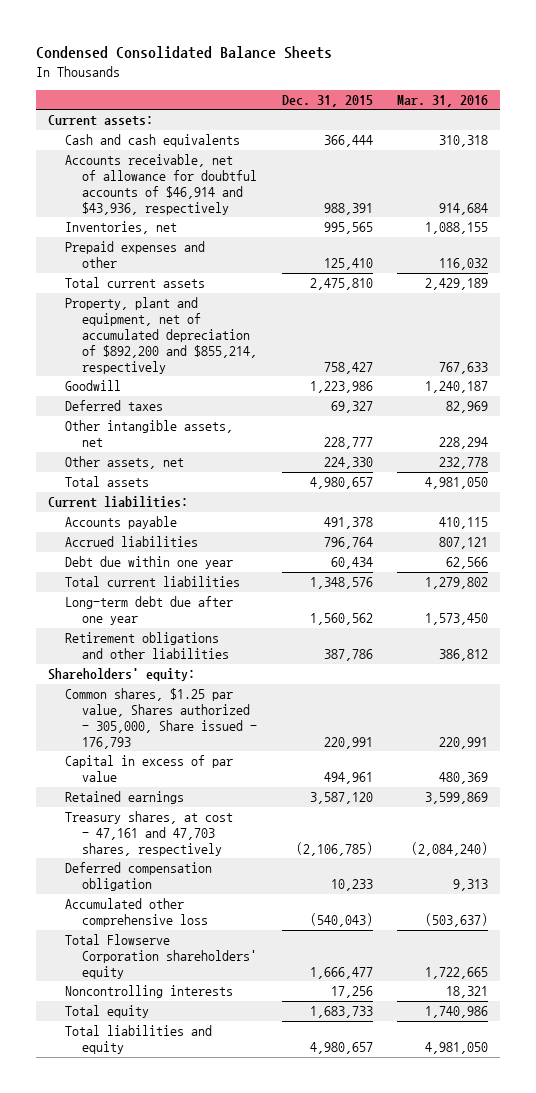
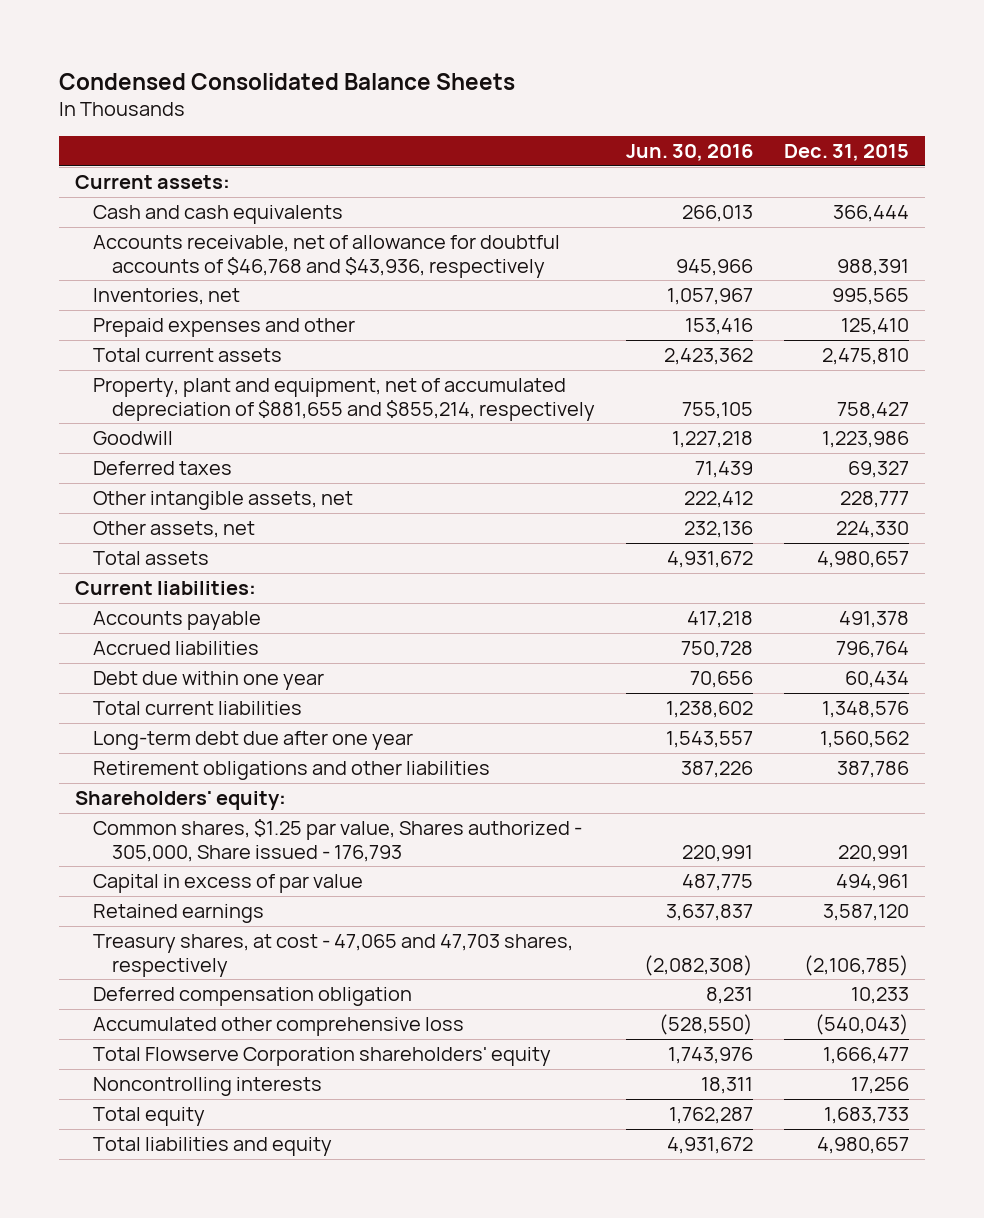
- | Dec. 31, 2015 | Mar. 31, 2016
+ | Jun. 30, 2016 | Dec. 31, 2015
- Accounts receivable, net of allowance for doubtful accounts of $46,914 and $43,936, respectively | 988,391 | 914,684
+ Accounts receivable, net of allowance for doubtful accounts of $46,768 and $43,936, respectively | 945,966 | 988,391
- Property, plant and equipment, net of accumulated depreciation of $892,200 and $855,214, respectively | 758,427 | 767,633
+ Property, plant and equipment, net of accumulated depreciation of $881,655 and $855,214, respectively | 755,105 | 758,427
- Treasury shares, at cost - 47,161 and 47,703 shares, respectively | (2,106,785) | (2,084,240)
+ Treasury shares, at cost - 47,065 and 47,703 shares, respectively | (2,082,308) | (2,106,785)

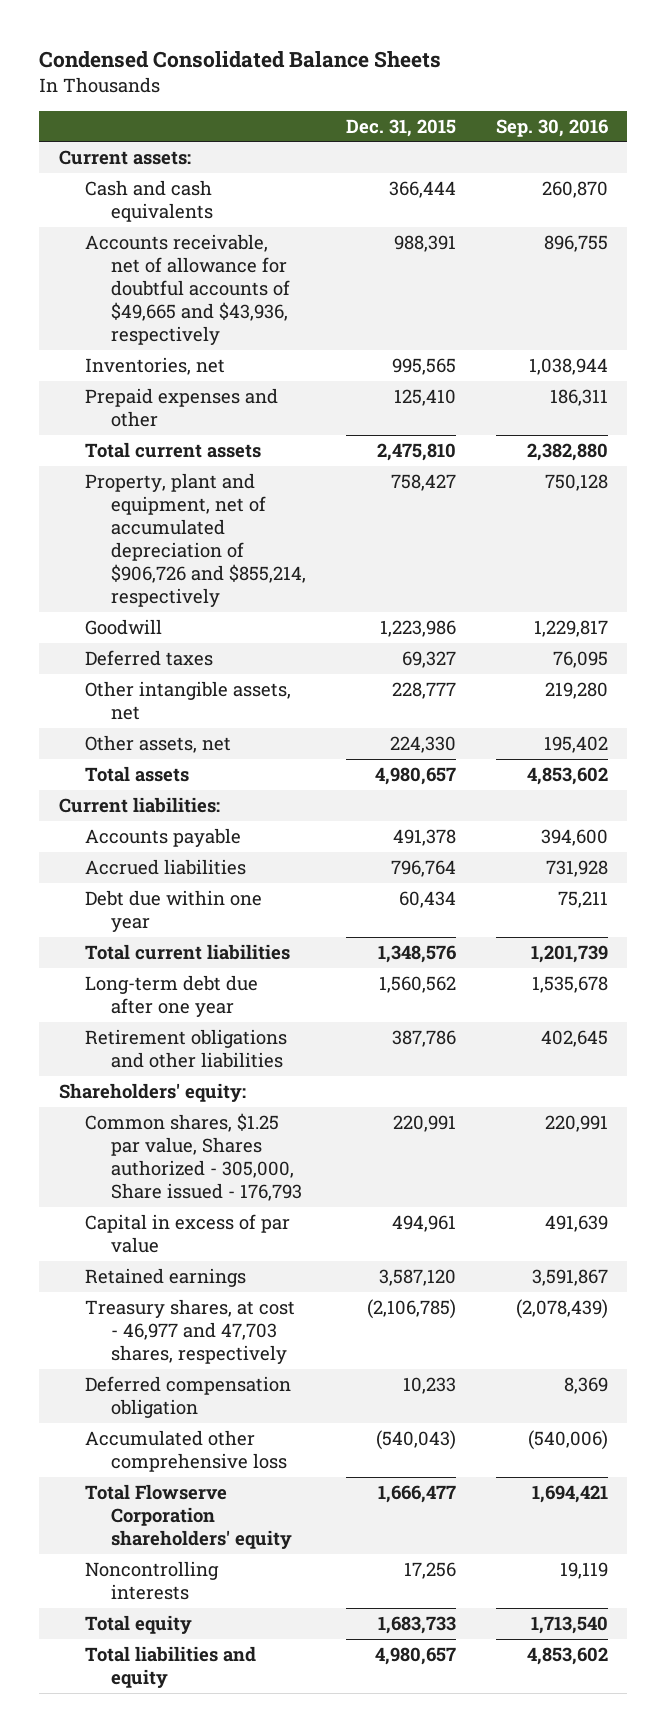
- | Jun. 30, 2016 | Dec. 31, 2015
+ | Dec. 31, 2015 | Sep. 30, 2016
- Accounts receivable, net of allowance for doubtful accounts of $46,768 and $43,936, respectively | 945,966 | 988,391
+ Accounts receivable, net of allowance for doubtful accounts of $49,665 and $43,936, respectively | 988,391 | 896,755
- Property, plant and equipment, net of accumulated depreciation of $881,655 and $855,214, respectively | 755,105 | 758,427
+ Property, plant and equipment, net of accumulated depreciation of $906,726 and $855,214, respectively | 758,427 | 750,128
- Treasury shares, at cost - 47,065 and 47,703 shares, respectively | (2,082,308) | (2,106,785)
+ Treasury shares, at cost - 46,977 and 47,703 shares, respectively | (2,106,785) | (2,078,439)

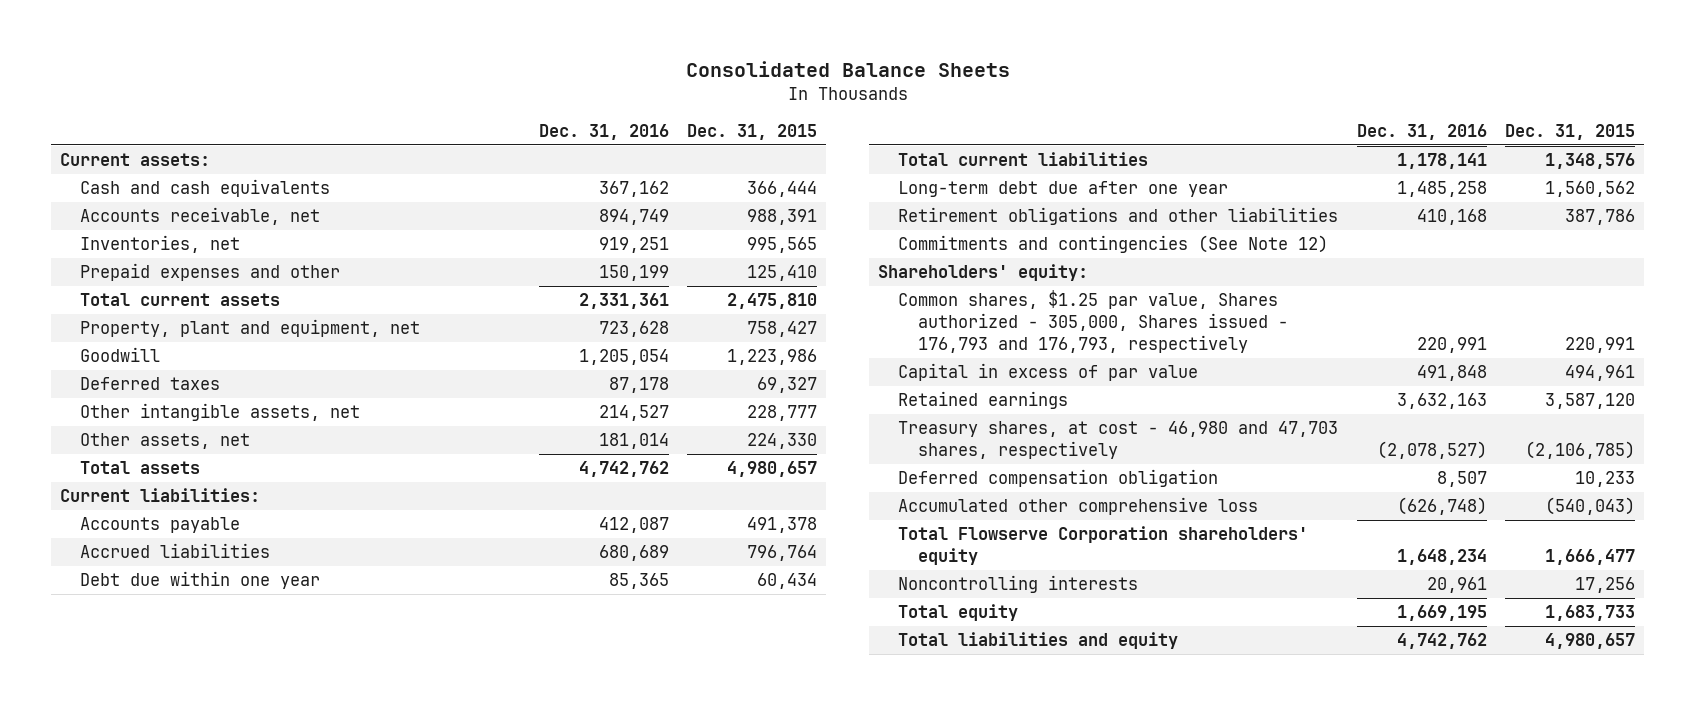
- Condensed Consolidated Balance Sheets
+ Consolidated Balance Sheets
- | Dec. 31, 2015 | Sep. 30, 2016
+ | Dec. 31, 2016 | Dec. 31, 2015
- Accounts receivable, net of allowance for doubtful accounts of $49,665 and $43,936, respectively | 988,391 | 896,755
+ Accounts receivable, net | 894,749 | 988,391
- Property, plant and equipment, net of accumulated depreciation of $906,726 and $855,214, respectively | 758,427 | 750,128
+ Property, plant and equipment, net | 723,628 | 758,427
+ Commitments and contingencies (See Note 12)
- Common shares, $1.25 par value, Shares authorized - 305,000, Share issued - 176,793 | 220,991 | 220,991
+ Common shares, $1.25 par value, Shares authorized - 305,000, Shares issued - 176,793 and 176,793, respectively | 220,991 | 220,991
- Treasury shares, at cost - 46,977 and 47,703 shares, respectively | (2,106,785) | (2,078,439)
+ Treasury shares, at cost - 46,980 and 47,703 shares, respectively | (2,078,527) | (2,106,785)

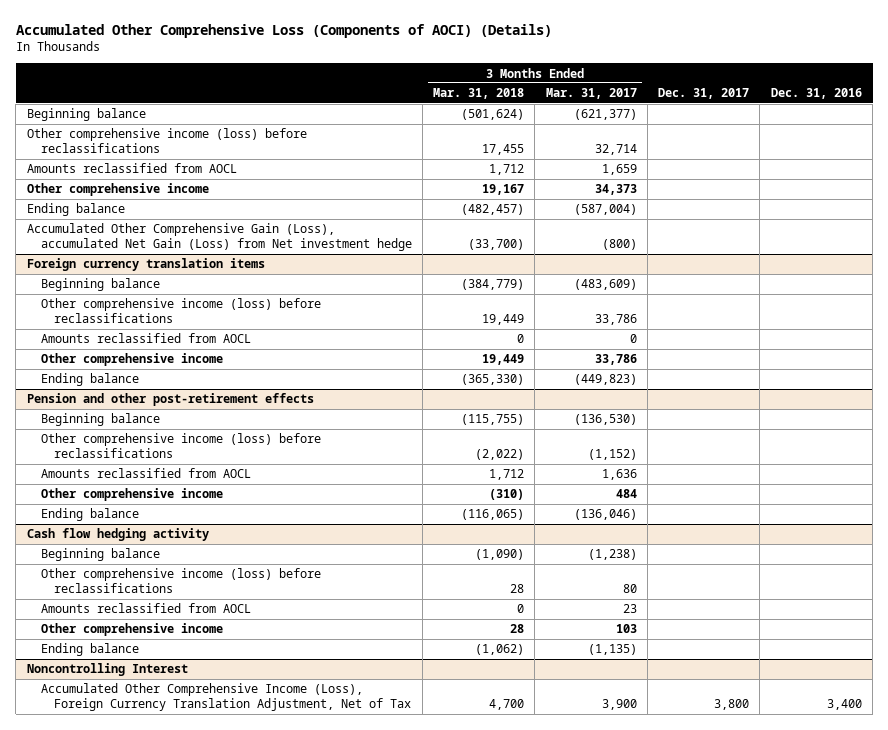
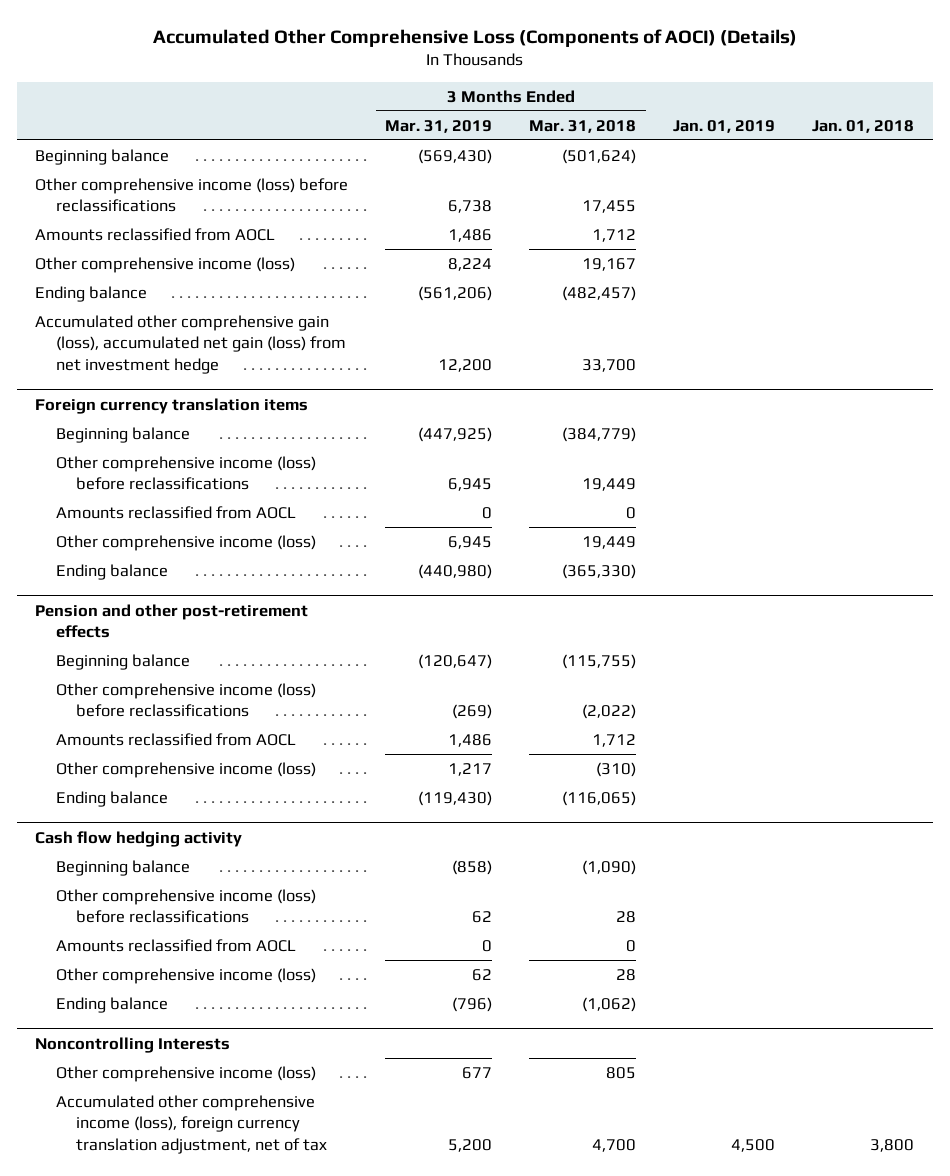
- | 3 Months Ended Mar. 31, 2018 | 3 Months Ended Mar. 31, 2017 | Dec. 31, 2017 | Dec. 31, 2016
+ | 3 Months Ended Mar. 31, 2019 | 3 Months Ended Mar. 31, 2018 | Jan. 01, 2019 | Jan. 01, 2018
- Other comprehensive income | 19,167 | 34,373 | |
+ Other comprehensive income (loss) | 8,224 | 19,167 | |
- Accumulated Other Comprehensive Gain (Loss), accumulated Net Gain (Loss) from Net investment hedge | (33,700) | (800) | |
+ Accumulated other comprehensive gain (loss), accumulated net gain (loss) from net investment hedge | 12,200 | 33,700 | |
@ Foreign currency translation items
- Other comprehensive income | 19,449 | 33,786 | |
+ Other comprehensive income (loss) | 6,945 | 19,449 | |
@ Pension and other post-retirement effects
- Other comprehensive income | (310) | 484 | |
+ Other comprehensive income (loss) | 1,217 | (310) | |
@ Cash flow hedging activity
- Other comprehensive income | 28 | 103 | |
+ Other comprehensive income (loss) | 62 | 28 | |
- Noncontrolling Interest
- Accumulated Other Comprehensive Income (Loss), Foreign Currency Translation Adjustment, Net of Tax | 4,700 | 3,900 | 3,800 | 3,400
+ Noncontrolling Interests
+ Other comprehensive income (loss) | 677 | 805 | |
+ Accumulated other comprehensive income (loss), foreign currency translation adjustment, net of tax | 5,200 | 4,700 | 4,500 | 3,800

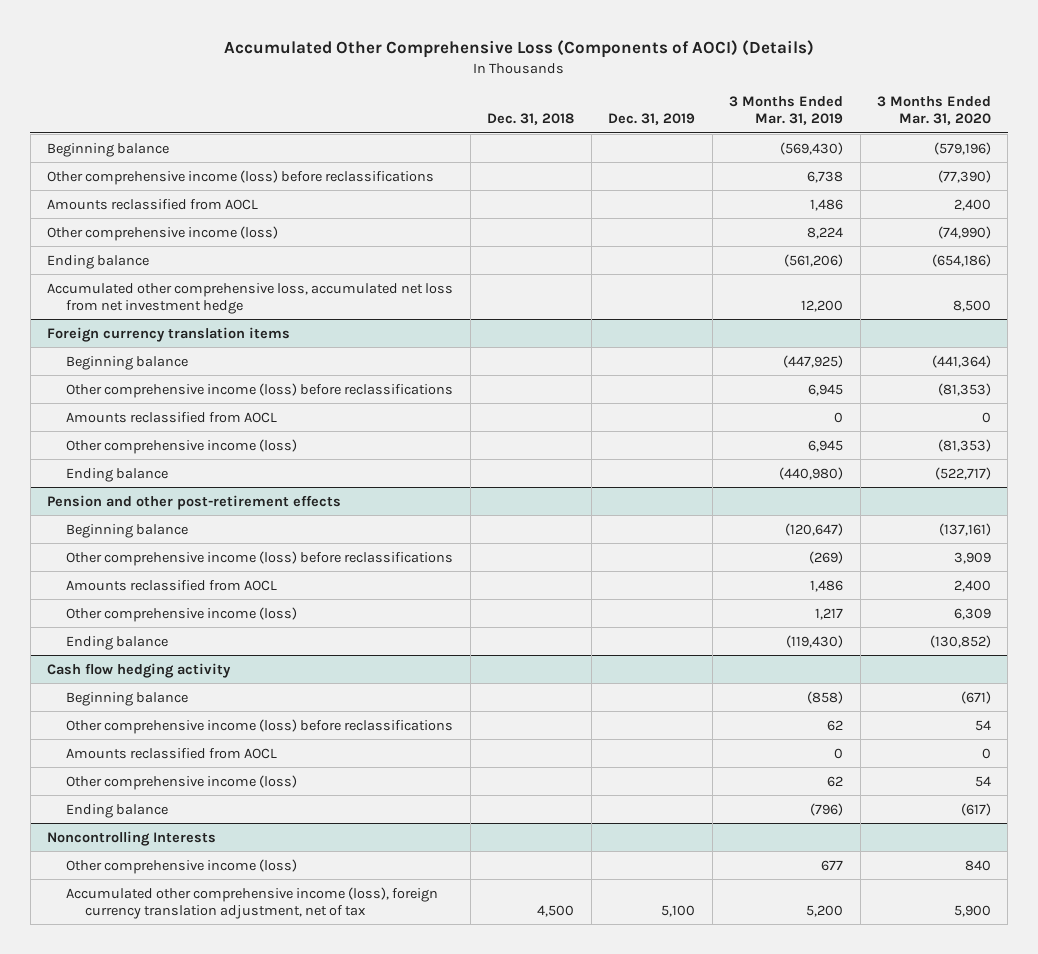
- | 3 Months Ended Mar. 31, 2019 | 3 Months Ended Mar. 31, 2018 | Jan. 01, 2019 | Jan. 01, 2018
+ | Dec. 31, 2018 | Dec. 31, 2019 | 3 Months Ended Mar. 31, 2019 | 3 Months Ended Mar. 31, 2020
- Accumulated other comprehensive gain (loss), accumulated net gain (loss) from net investment hedge | 12,200 | 33,700 | |
+ Accumulated other comprehensive loss, accumulated net loss from net investment hedge | | | 12,200 | 8,500

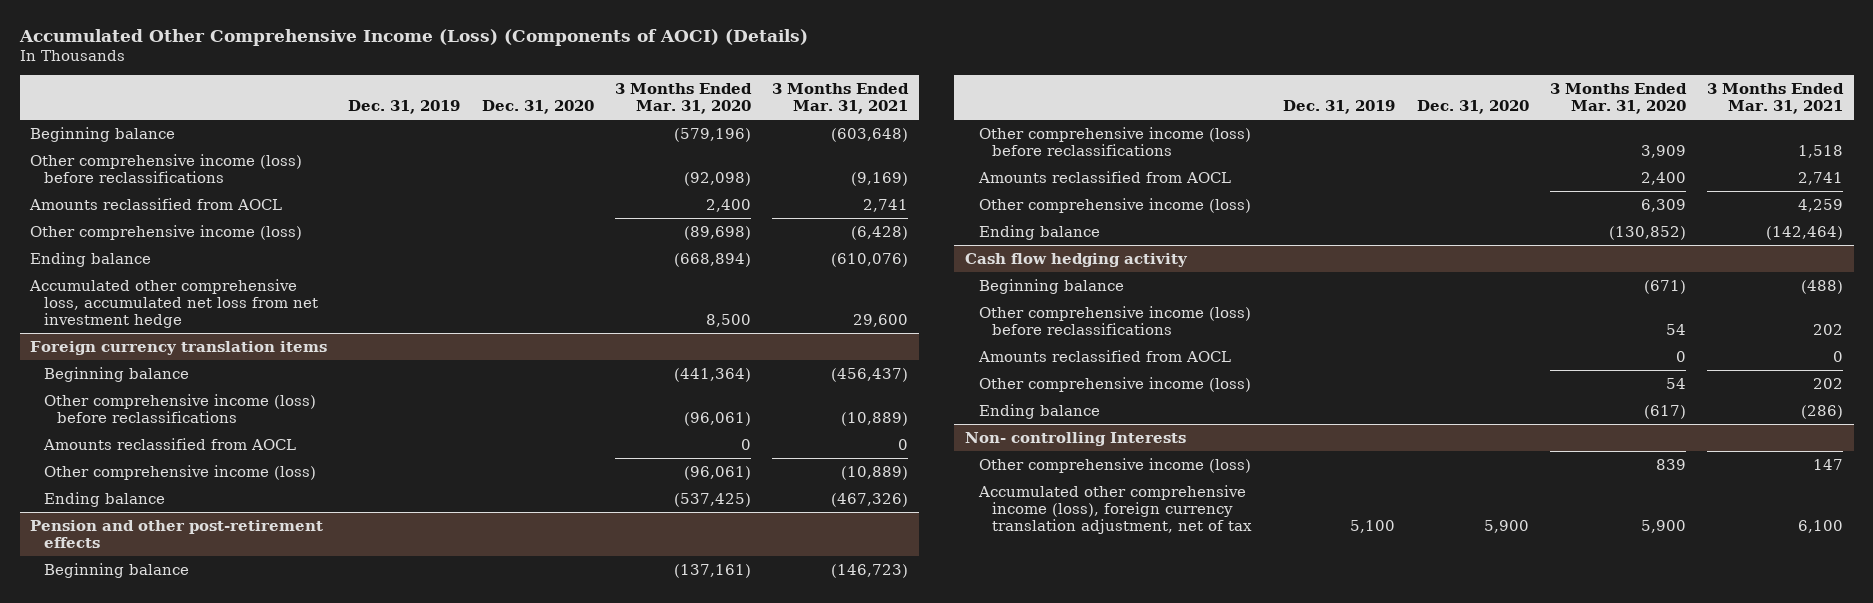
- Accumulated Other Comprehensive Loss (Components of AOCI) (Details)
+ Accumulated Other Comprehensive Income (Loss) (Components of AOCI) (Details)
- | Dec. 31, 2018 | Dec. 31, 2019 | 3 Months Ended Mar. 31, 2019 | 3 Months Ended Mar. 31, 2020
+ | Dec. 31, 2019 | Dec. 31, 2020 | 3 Months Ended Mar. 31, 2020 | 3 Months Ended Mar. 31, 2021
- Other comprehensive income (loss) before reclassifications | | | 6,738 | (77,390)
+ Other comprehensive income (loss) before reclassifications | | | (92,098) | (9,169)
- Other comprehensive income (loss) | | | 8,224 | (74,990)
- Ending balance | | | (561,206) | (654,186)
+ Other comprehensive income (loss) | | | (89,698) | (6,428)
+ Ending balance | | | (668,894) | (610,076)
@ Foreign currency translation items
- Other comprehensive income (loss) before reclassifications | | | 6,945 | (81,353)
+ Other comprehensive income (loss) before reclassifications | | | (96,061) | (10,889)
- Other comprehensive income (loss) | | | 6,945 | (81,353)
- Ending balance | | | (440,980) | (522,717)
+ Other comprehensive income (loss) | | | (96,061) | (10,889)
+ Ending balance | | | (537,425) | (467,326)
- Noncontrolling Interests
- Other comprehensive income (loss) | | | 677 | 840
+ Non- controlling Interests
+ Other comprehensive income (loss) | | | 839 | 147

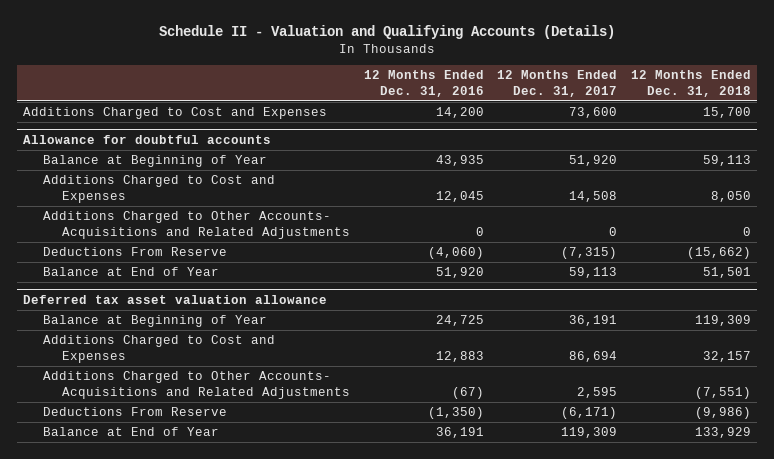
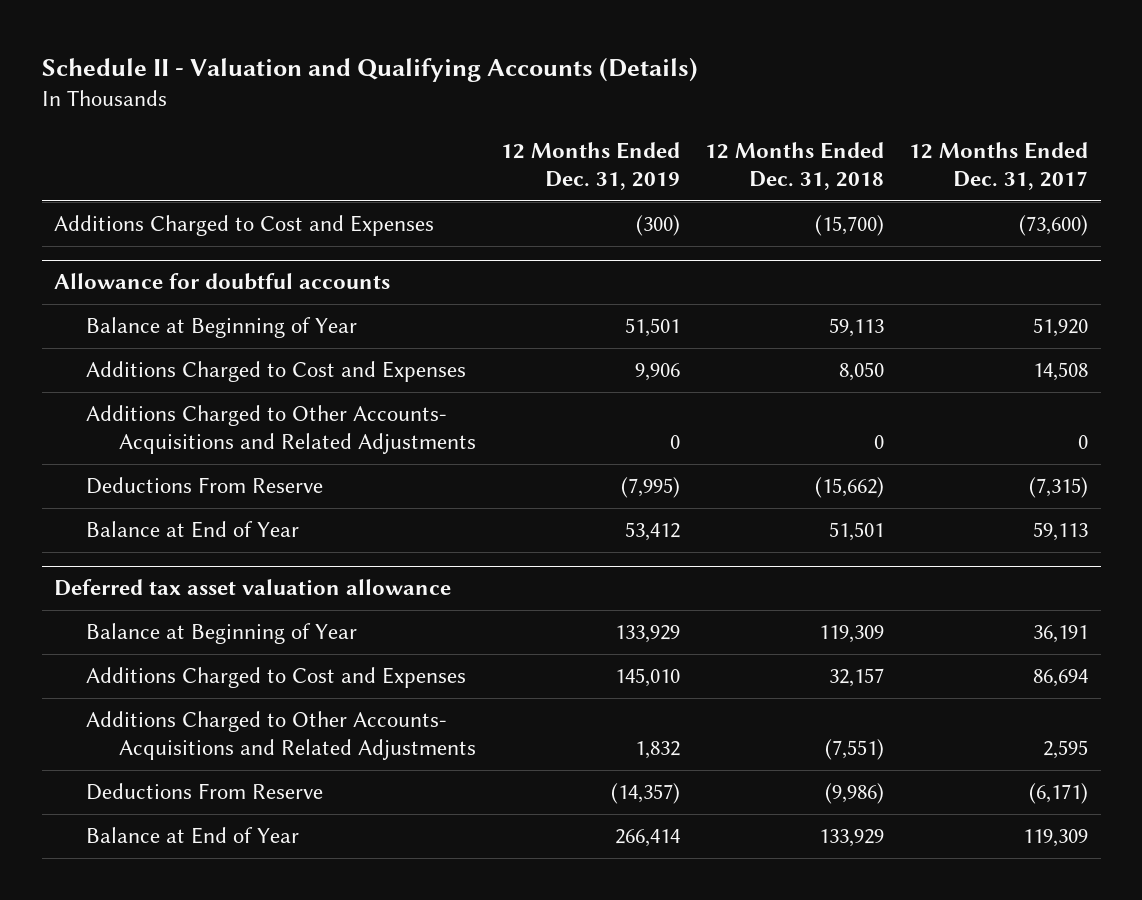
- | 12 Months Ended Dec. 31, 2016 | 12 Months Ended Dec. 31, 2017 | 12 Months Ended Dec. 31, 2018
+ | 12 Months Ended Dec. 31, 2019 | 12 Months Ended Dec. 31, 2018 | 12 Months Ended Dec. 31, 2017
- Additions Charged to Cost and Expenses | 14,200 | 73,600 | 15,700
+ Additions Charged to Cost and Expenses | (300) | (15,700) | (73,600)

